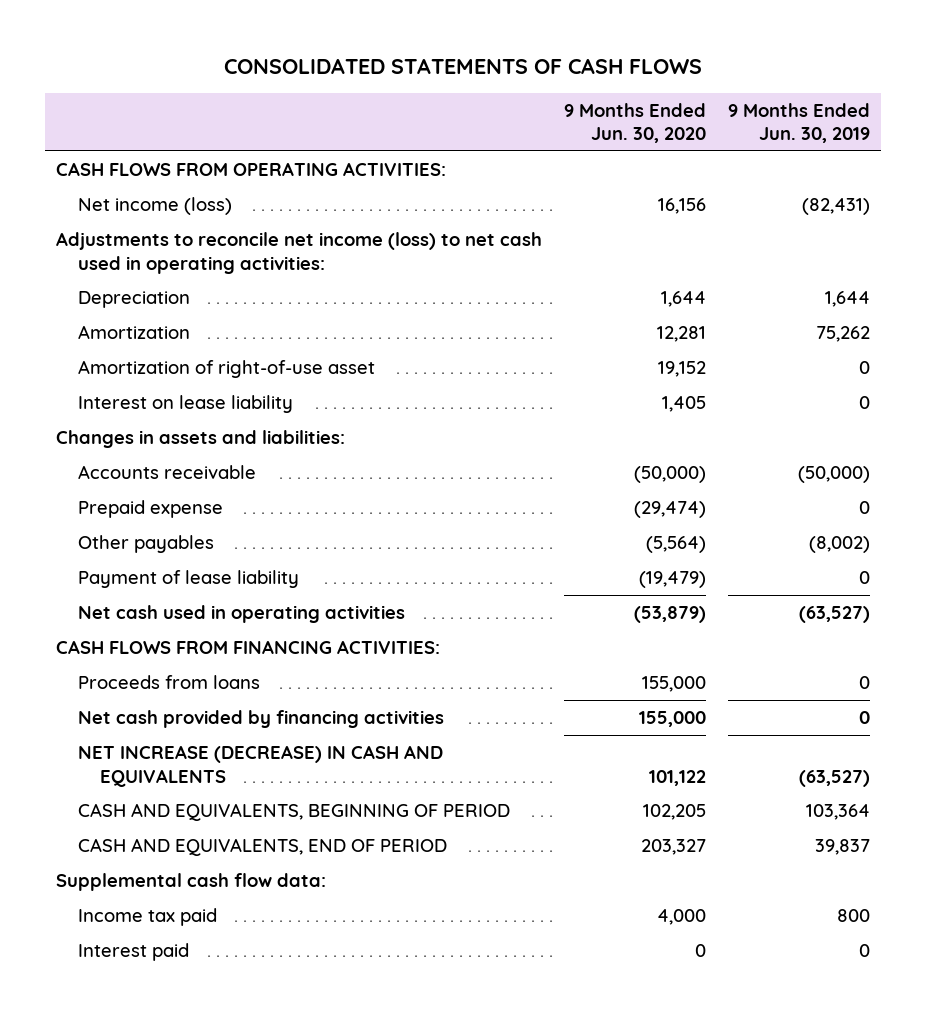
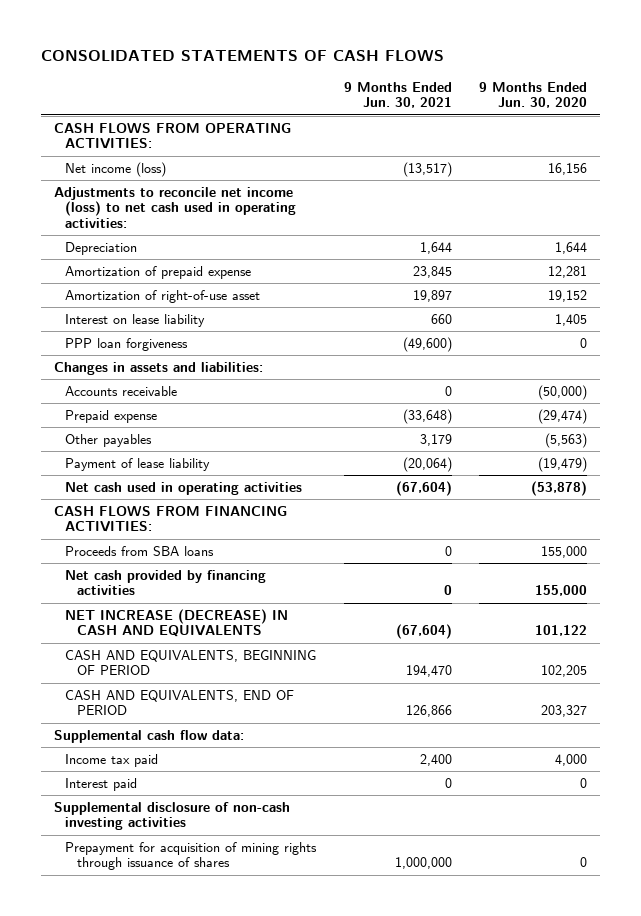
- | 9 Months Ended Jun. 30, 2020 | 9 Months Ended Jun. 30, 2019
+ | 9 Months Ended Jun. 30, 2021 | 9 Months Ended Jun. 30, 2020
- Amortization | 12,281 | 75,262
+ Amortization of prepaid expense | 23,845 | 12,281
+ PPP loan forgiveness | (49,600) | 0
- Other payables | (5,564) | (8,002)
+ Other payables | 3,179 | (5,563)
- Net cash used in operating activities | (53,879) | (63,527)
+ Net cash used in operating activities | (67,604) | (53,878)
- Proceeds from loans | 155,000 | 0
+ Proceeds from SBA loans | 0 | 155,000
+ Supplemental disclosure of non-cash investing activities
+ Prepayment for acquisition of mining rights through issuance of shares | 1,000,000 | 0

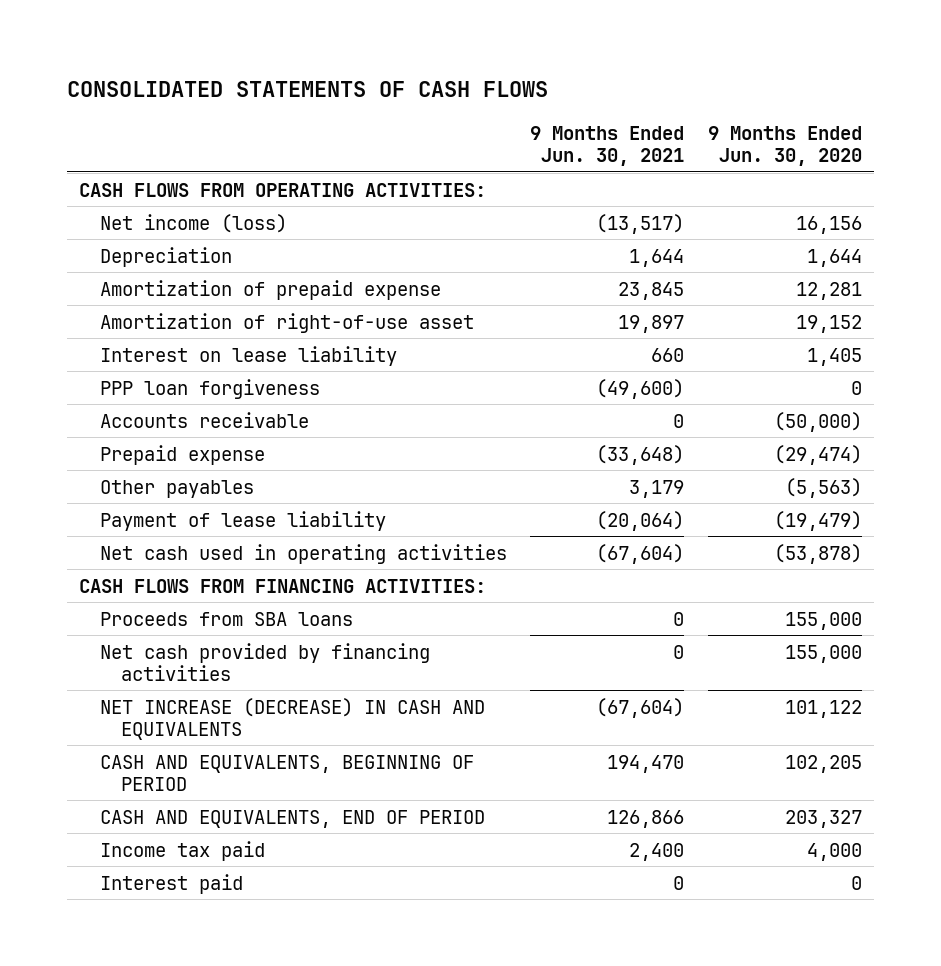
- Adjustments to reconcile net income (loss) to net cash used in operating activities:
- Changes in assets and liabilities:
- Supplemental cash flow data:
- Supplemental disclosure of non-cash investing activities
- Prepayment for acquisition of mining rights through issuance of shares | 1,000,000 | 0

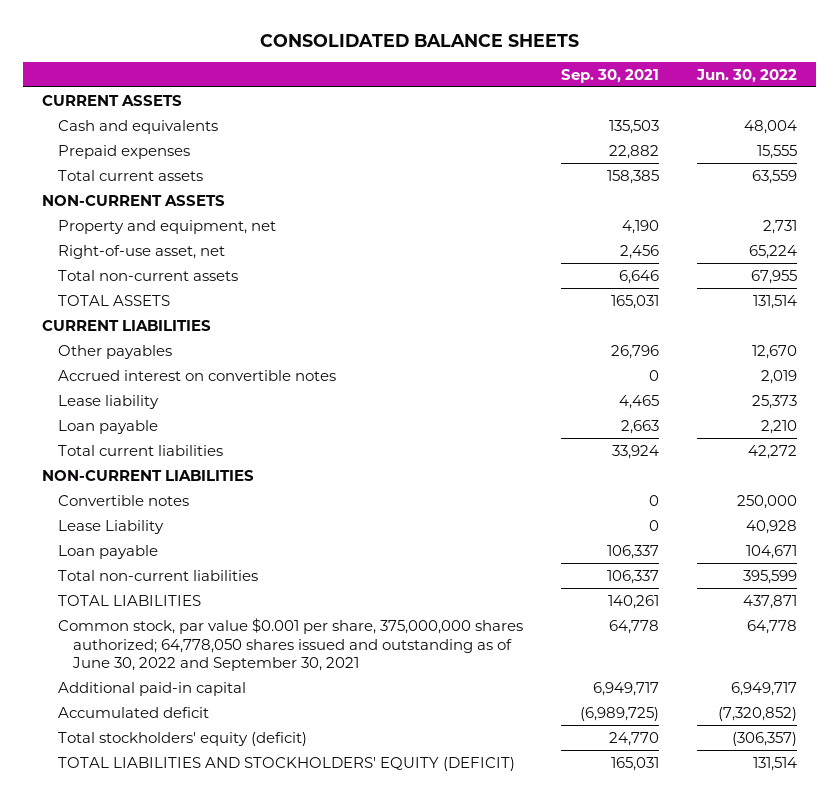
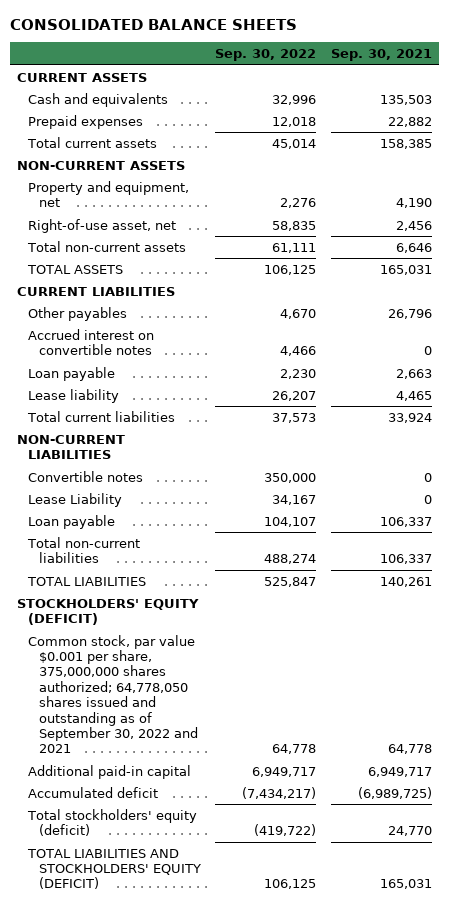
- | Sep. 30, 2021 | Jun. 30, 2022
+ | Sep. 30, 2022 | Sep. 30, 2021
moved down: Lease liability | 26,207 | 4,465
- Common stock, par value $0.001 per share, 375,000,000 shares authorized; 64,778,050 shares issued and outstanding as of June 30, 2022 and September 30, 2021 | 64,778 | 64,778
+ STOCKHOLDERS' EQUITY (DEFICIT)
+ Common stock, par value $0.001 per share, 375,000,000 shares authorized; 64,778,050 shares issued and outstanding as of September 30, 2022 and 2021 | 64,778 | 64,778

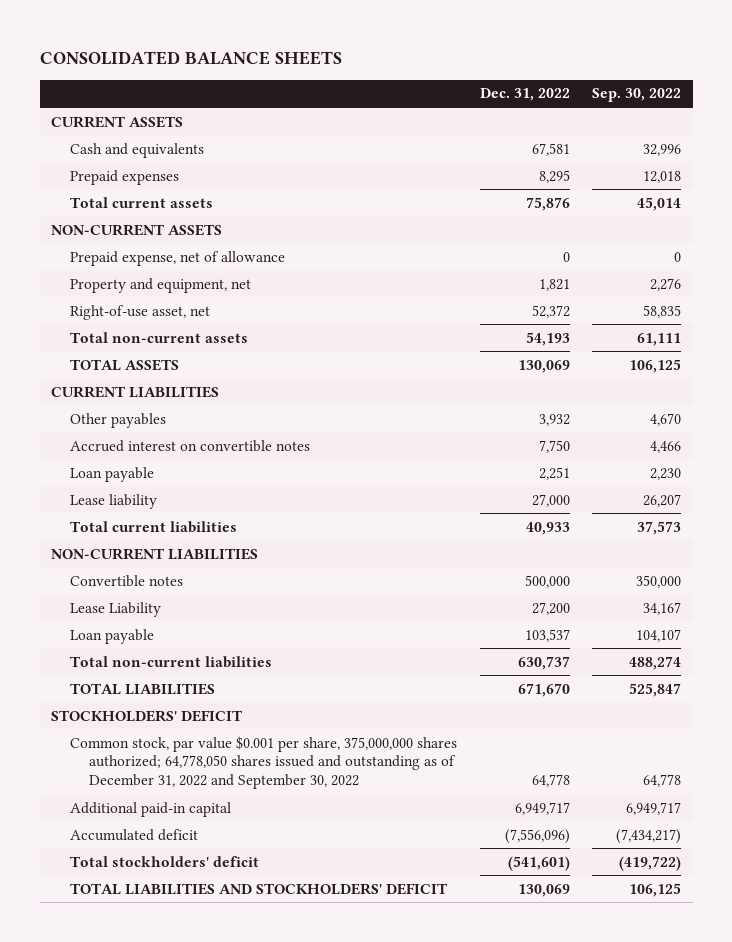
- | Sep. 30, 2022 | Sep. 30, 2021
+ | Dec. 31, 2022 | Sep. 30, 2022
+ Prepaid expense, net of allowance | 0 | 0
- STOCKHOLDERS' EQUITY (DEFICIT)
- Common stock, par value $0.001 per share, 375,000,000 shares authorized; 64,778,050 shares issued and outstanding as of September 30, 2022 and 2021 | 64,778 | 64,778
+ STOCKHOLDERS' DEFICIT
+ Common stock, par value $0.001 per share, 375,000,000 shares authorized; 64,778,050 shares issued and outstanding as of December 31, 2022 and September 30, 2022 | 64,778 | 64,778
- Total stockholders' equity (deficit) | (419,722) | 24,770
- TOTAL LIABILITIES AND STOCKHOLDERS' EQUITY (DEFICIT) | 106,125 | 165,031
+ Total stockholders' deficit | (541,601) | (419,722)
+ TOTAL LIABILITIES AND STOCKHOLDERS' DEFICIT | 130,069 | 106,125

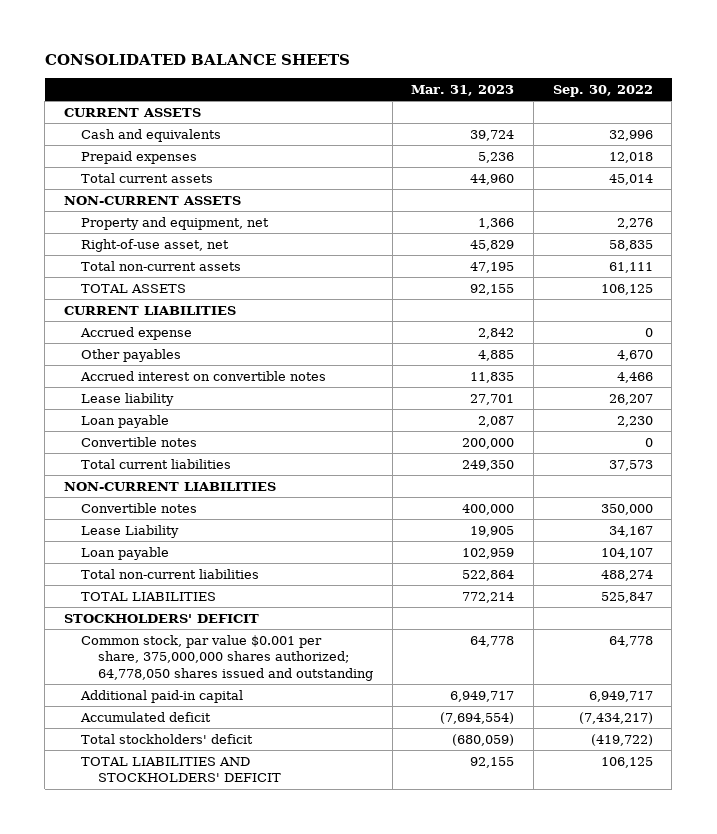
- | Dec. 31, 2022 | Sep. 30, 2022
+ | Mar. 31, 2023 | Sep. 30, 2022
- Prepaid expense, net of allowance | 0 | 0
+ Accrued expense | 2,842 | 0
moved down: Loan payable | 2,087 | 2,230
+ Convertible notes | 200,000 | 0
- Common stock, par value $0.001 per share, 375,000,000 shares authorized; 64,778,050 shares issued and outstanding as of December 31, 2022 and September 30, 2022 | 64,778 | 64,778
+ Common stock, par value $0.001 per share, 375,000,000 shares authorized; 64,778,050 shares issued and outstanding | 64,778 | 64,778

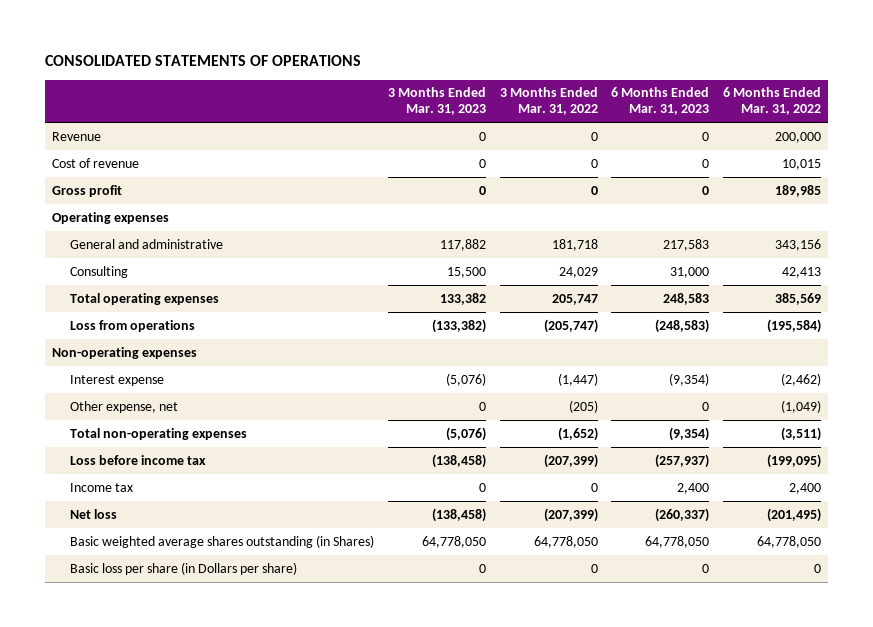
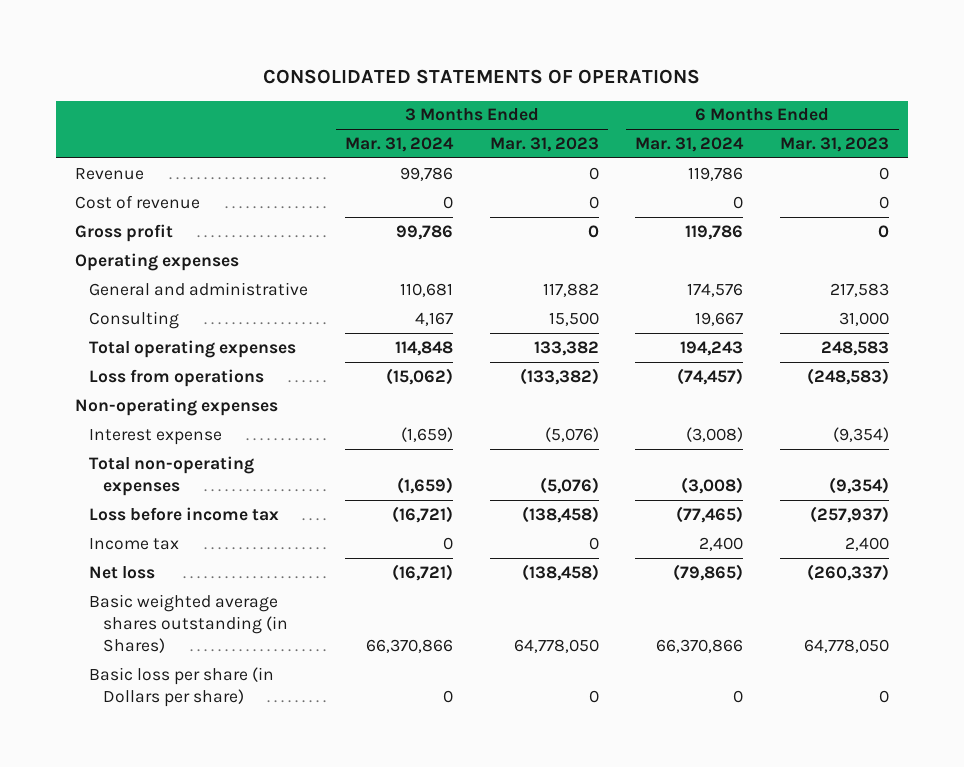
- | 3 Months Ended Mar. 31, 2023 | 3 Months Ended Mar. 31, 2022 | 6 Months Ended Mar. 31, 2023 | 6 Months Ended Mar. 31, 2022
+ | 3 Months Ended Mar. 31, 2024 | 3 Months Ended Mar. 31, 2023 | 6 Months Ended Mar. 31, 2024 | 6 Months Ended Mar. 31, 2023
- Other expense, net | 0 | (205) | 0 | (1,049)

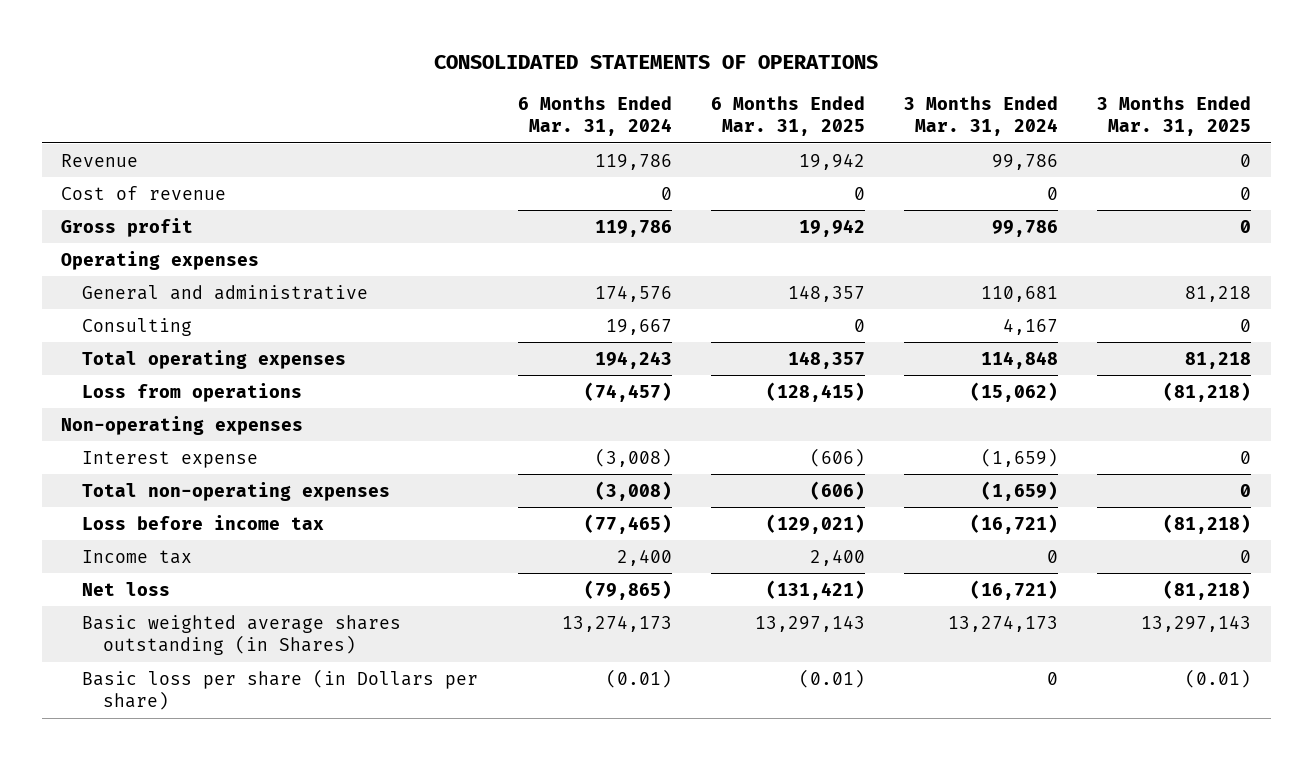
- | 3 Months Ended Mar. 31, 2024 | 3 Months Ended Mar. 31, 2023 | 6 Months Ended Mar. 31, 2024 | 6 Months Ended Mar. 31, 2023
+ | 6 Months Ended Mar. 31, 2024 | 6 Months Ended Mar. 31, 2025 | 3 Months Ended Mar. 31, 2024 | 3 Months Ended Mar. 31, 2025
- Basic weighted average shares outstanding (in Shares) | 66,370,866 | 64,778,050 | 66,370,866 | 64,778,050
- Basic loss per share (in Dollars per share) | 0 | 0 | 0 | 0
+ Basic weighted average shares outstanding (in Shares) | 13,274,173 | 13,297,143 | 13,274,173 | 13,297,143
+ Basic loss per share (in Dollars per share) | (0.01) | (0.01) | 0 | (0.01)

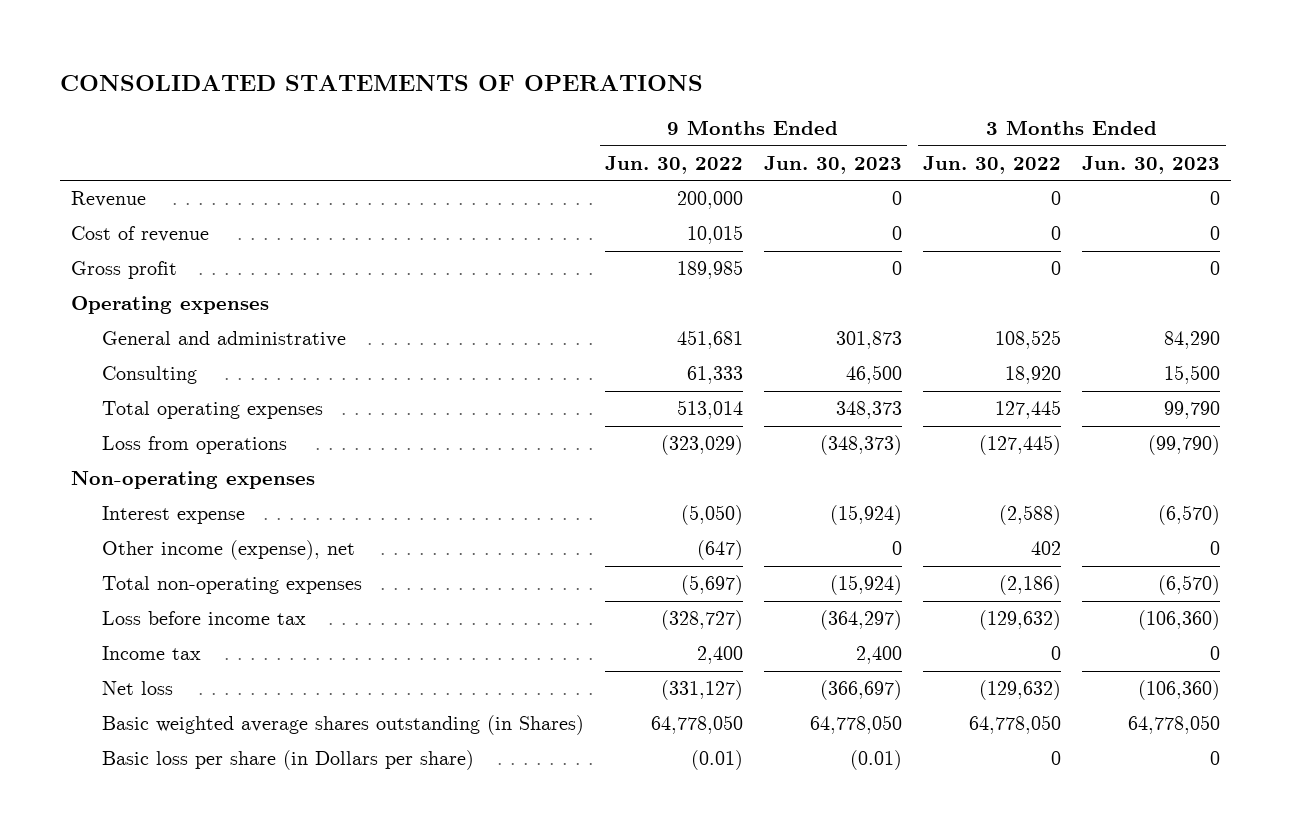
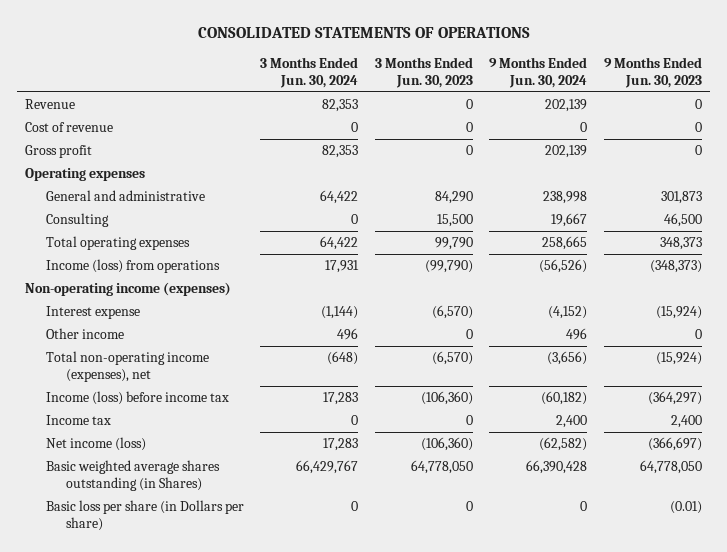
- | 9 Months Ended Jun. 30, 2022 | 9 Months Ended Jun. 30, 2023 | 3 Months Ended Jun. 30, 2022 | 3 Months Ended Jun. 30, 2023
+ | 3 Months Ended Jun. 30, 2024 | 3 Months Ended Jun. 30, 2023 | 9 Months Ended Jun. 30, 2024 | 9 Months Ended Jun. 30, 2023
- Loss from operations | (323,029) | (348,373) | (127,445) | (99,790)
- Non-operating expenses
+ Income (loss) from operations | 17,931 | (99,790) | (56,526) | (348,373)
+ Non-operating income (expenses)
- Other income (expense), net | (647) | 0 | 402 | 0
- Total non-operating expenses | (5,697) | (15,924) | (2,186) | (6,570)
- Loss before income tax | (328,727) | (364,297) | (129,632) | (106,360)
+ Other income | 496 | 0 | 496 | 0
+ Total non-operating income (expenses), net | (648) | (6,570) | (3,656) | (15,924)
+ Income (loss) before income tax | 17,283 | (106,360) | (60,182) | (364,297)
- Net loss | (331,127) | (366,697) | (129,632) | (106,360)
+ Net income (loss) | 17,283 | (106,360) | (62,582) | (366,697)

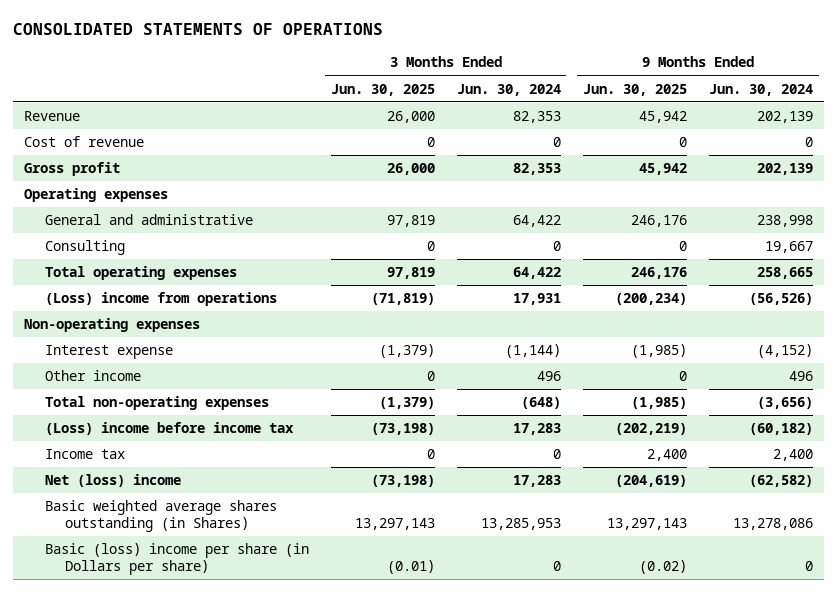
- | 3 Months Ended Jun. 30, 2024 | 3 Months Ended Jun. 30, 2023 | 9 Months Ended Jun. 30, 2024 | 9 Months Ended Jun. 30, 2023
+ | 3 Months Ended Jun. 30, 2025 | 3 Months Ended Jun. 30, 2024 | 9 Months Ended Jun. 30, 2025 | 9 Months Ended Jun. 30, 2024
- Income (loss) from operations | 17,931 | (99,790) | (56,526) | (348,373)
- Non-operating income (expenses)
+ (Loss) income from operations | (71,819) | 17,931 | (200,234) | (56,526)
+ Non-operating expenses
- Total non-operating income (expenses), net | (648) | (6,570) | (3,656) | (15,924)
- Income (loss) before income tax | 17,283 | (106,360) | (60,182) | (364,297)
+ Total non-operating expenses | (1,379) | (648) | (1,985) | (3,656)
+ (Loss) income before income tax | (73,198) | 17,283 | (202,219) | (60,182)
- Net income (loss) | 17,283 | (106,360) | (62,582) | (366,697)
- Basic weighted average shares outstanding (in Shares) | 66,429,767 | 64,778,050 | 66,390,428 | 64,778,050
- Basic loss per share (in Dollars per share) | 0 | 0 | 0 | (0.01)
+ Net (loss) income | (73,198) | 17,283 | (204,619) | (62,582)
+ Basic weighted average shares outstanding (in Shares) | 13,297,143 | 13,285,953 | 13,297,143 | 13,278,086
+ Basic (loss) income per share (in Dollars per share) | (0.01) | 0 | (0.02) | 0

